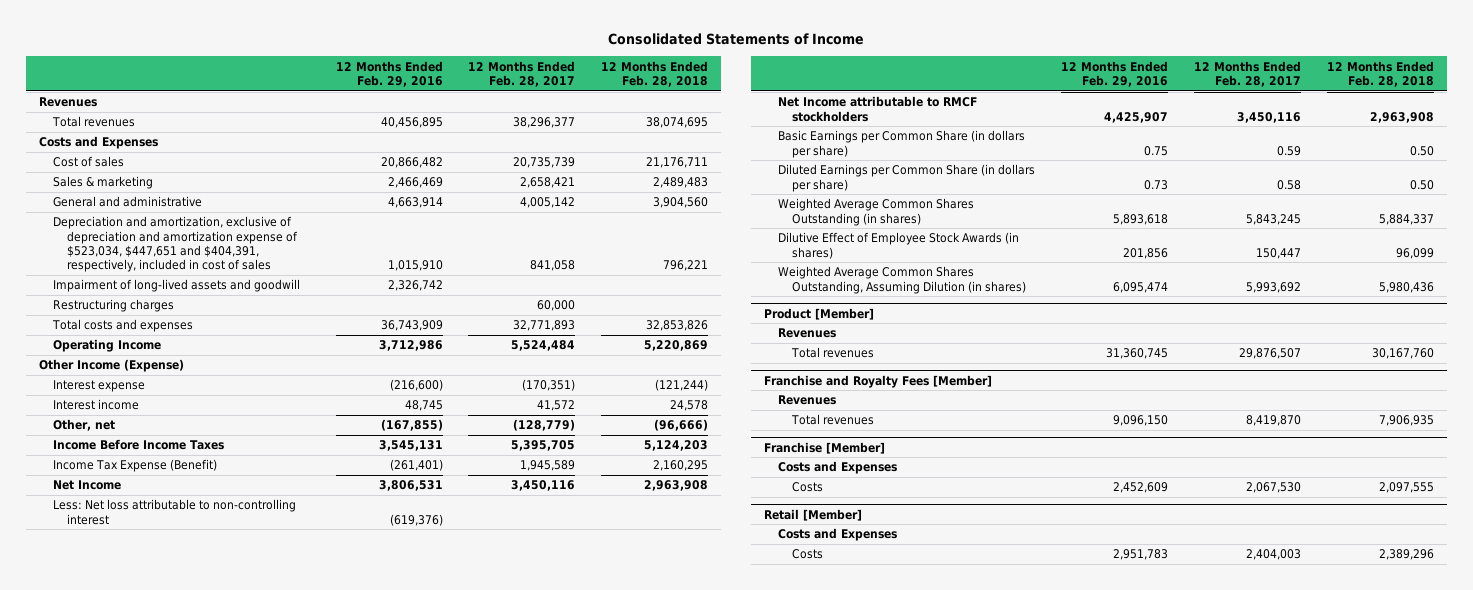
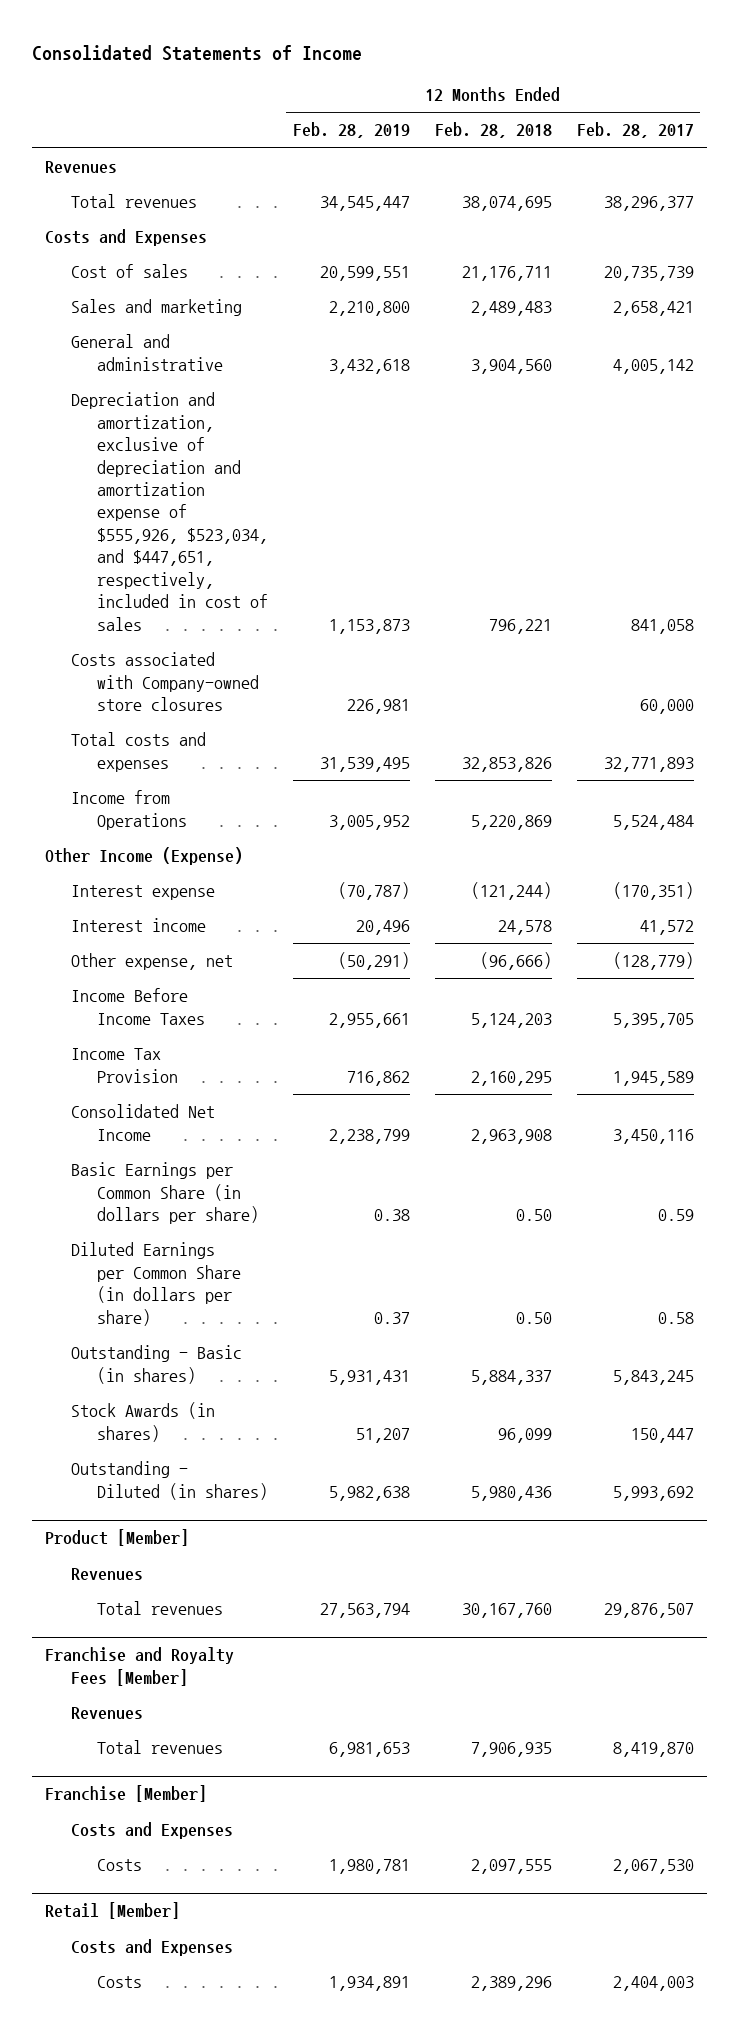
- | 12 Months Ended Feb. 29, 2016 | 12 Months Ended Feb. 28, 2017 | 12 Months Ended Feb. 28, 2018
+ | 12 Months Ended Feb. 28, 2019 | 12 Months Ended Feb. 28, 2018 | 12 Months Ended Feb. 28, 2017
- Sales & marketing | 2,466,469 | 2,658,421 | 2,489,483
+ Sales and marketing | 2,210,800 | 2,489,483 | 2,658,421
- Depreciation and amortization, exclusive of depreciation and amortization expense of $523,034, $447,651 and $404,391, respectively, included in cost of sales | 1,015,910 | 841,058 | 796,221
- Impairment of long-lived assets and goodwill | 2,326,742 | |
- Restructuring charges | | 60,000 |
+ Depreciation and amortization, exclusive of depreciation and amortization expense of $555,926, $523,034, and $447,651, respectively, included in cost of sales | 1,153,873 | 796,221 | 841,058
+ Costs associated with Company-owned store closures | 226,981 | | 60,000
- Operating Income | 3,712,986 | 5,524,484 | 5,220,869
+ Income from Operations | 3,005,952 | 5,220,869 | 5,524,484
- Other, net | (167,855) | (128,779) | (96,666)
+ Other expense, net | (50,291) | (96,666) | (128,779)
- Income Tax Expense (Benefit) | (261,401) | 1,945,589 | 2,160,295
- Net Income | 3,806,531 | 3,450,116 | 2,963,908
- Less: Net loss attributable to non-controlling interest | (619,376) | |
- Net Income attributable to RMCF stockholders | 4,425,907 | 3,450,116 | 2,963,908
+ Income Tax Provision | 716,862 | 2,160,295 | 1,945,589
+ Consolidated Net Income | 2,238,799 | 2,963,908 | 3,450,116
- Weighted Average Common Shares Outstanding (in shares) | 5,893,618 | 5,843,245 | 5,884,337
- Dilutive Effect of Employee Stock Awards (in shares) | 201,856 | 150,447 | 96,099
- Weighted Average Common Shares Outstanding, Assuming Dilution (in shares) | 6,095,474 | 5,993,692 | 5,980,436
+ Outstanding - Basic (in shares) | 5,931,431 | 5,884,337 | 5,843,245
+ Stock Awards (in shares) | 51,207 | 96,099 | 150,447
+ Outstanding - Diluted (in shares) | 5,982,638 | 5,980,436 | 5,993,692

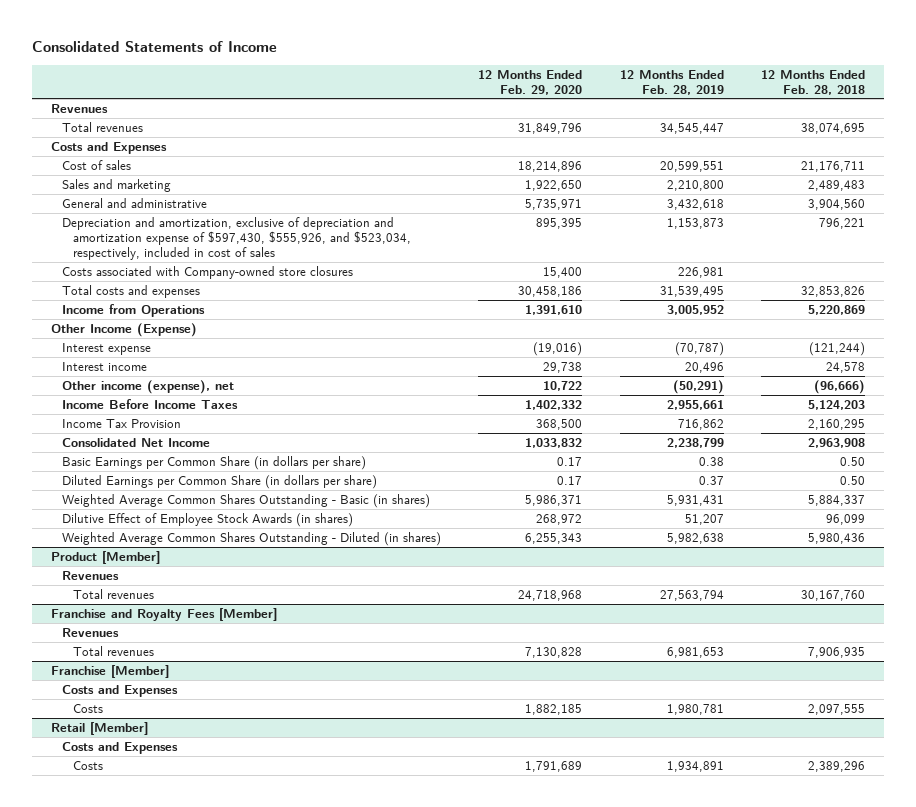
- | 12 Months Ended Feb. 28, 2019 | 12 Months Ended Feb. 28, 2018 | 12 Months Ended Feb. 28, 2017
+ | 12 Months Ended Feb. 29, 2020 | 12 Months Ended Feb. 28, 2019 | 12 Months Ended Feb. 28, 2018
- Depreciation and amortization, exclusive of depreciation and amortization expense of $555,926, $523,034, and $447,651, respectively, included in cost of sales | 1,153,873 | 796,221 | 841,058
+ Depreciation and amortization, exclusive of depreciation and amortization expense of $597,430, $555,926, and $523,034, respectively, included in cost of sales | 895,395 | 1,153,873 | 796,221
- Other expense, net | (50,291) | (96,666) | (128,779)
+ Other income (expense), net | 10,722 | (50,291) | (96,666)
- Outstanding - Basic (in shares) | 5,931,431 | 5,884,337 | 5,843,245
- Stock Awards (in shares) | 51,207 | 96,099 | 150,447
- Outstanding - Diluted (in shares) | 5,982,638 | 5,980,436 | 5,993,692
+ Weighted Average Common Shares Outstanding - Basic (in shares) | 5,986,371 | 5,931,431 | 5,884,337
+ Dilutive Effect of Employee Stock Awards (in shares) | 268,972 | 51,207 | 96,099
+ Weighted Average Common Shares Outstanding - Diluted (in shares) | 6,255,343 | 5,982,638 | 5,980,436

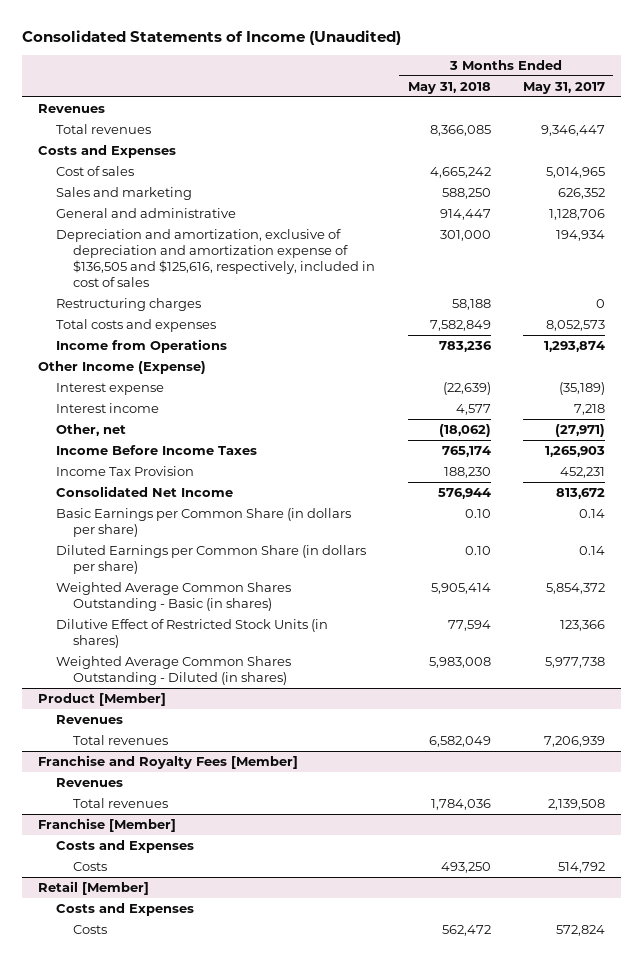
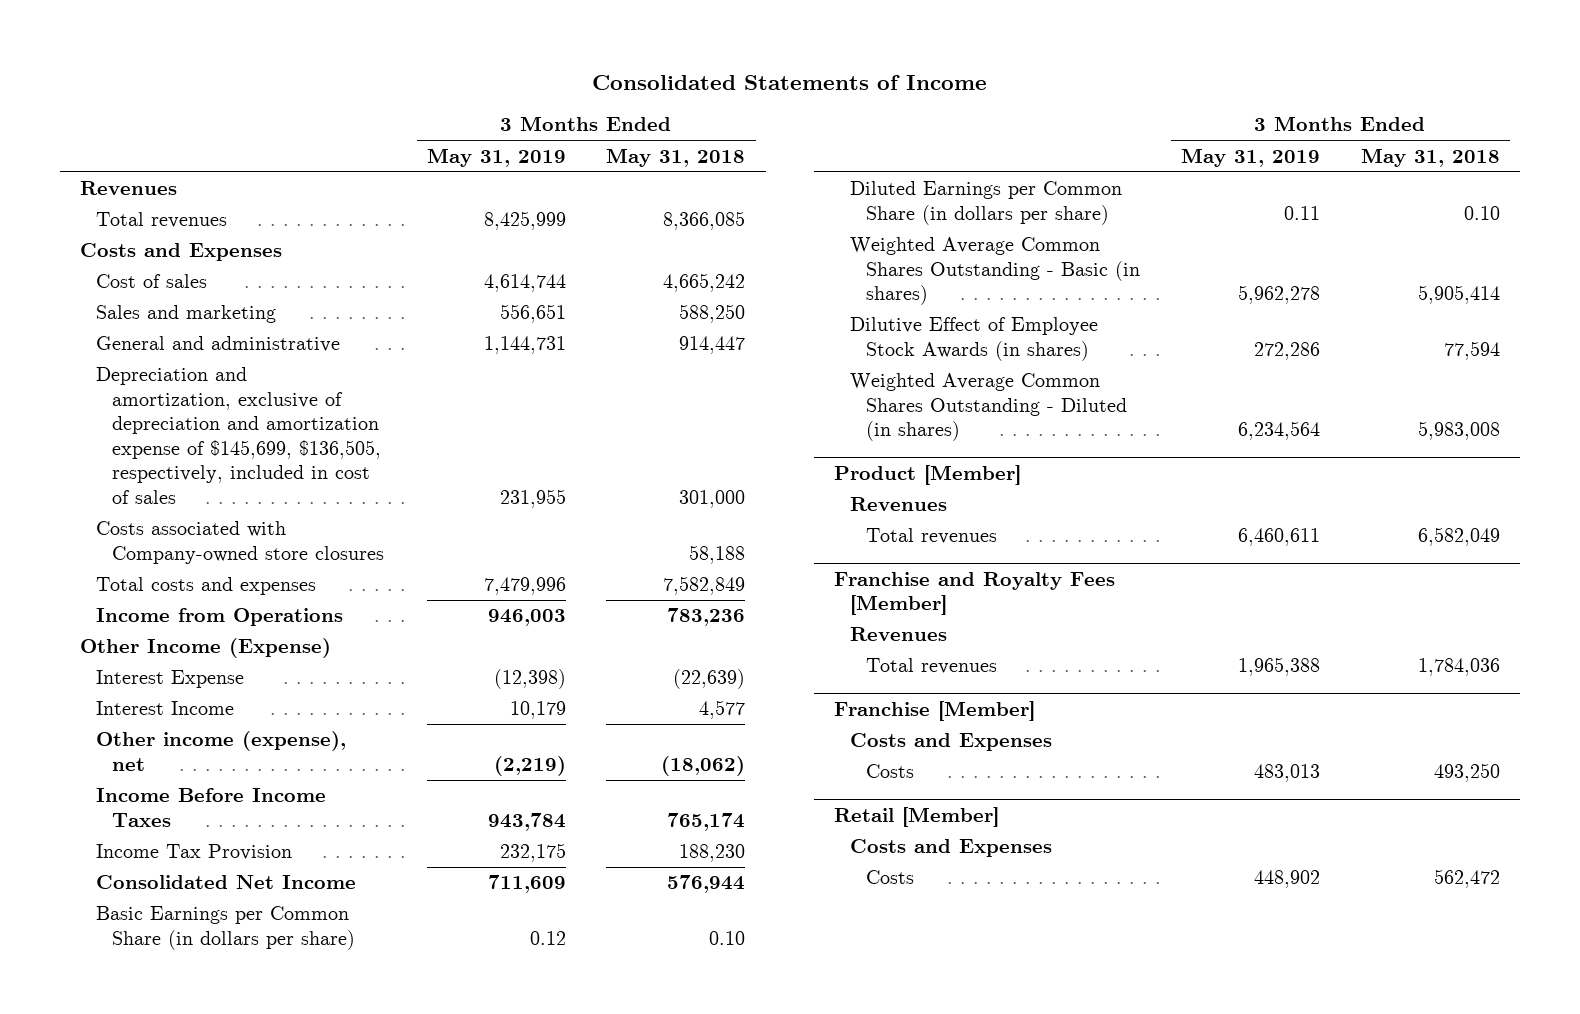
- Consolidated Statements of Income (Unaudited)
+ Consolidated Statements of Income
- | 3 Months Ended May 31, 2018 | 3 Months Ended May 31, 2017
+ | 3 Months Ended May 31, 2019 | 3 Months Ended May 31, 2018
- Depreciation and amortization, exclusive of depreciation and amortization expense of $136,505 and $125,616, respectively, included in cost of sales | 301,000 | 194,934
- Restructuring charges | 58,188 | 0
+ Depreciation and amortization, exclusive of depreciation and amortization expense of $145,699, $136,505, respectively, included in cost of sales | 231,955 | 301,000
+ Costs associated with Company-owned store closures | | 58,188
- Interest expense | (22,639) | (35,189)
- Interest income | 4,577 | 7,218
- Other, net | (18,062) | (27,971)
+ Interest Expense | (12,398) | (22,639)
+ Interest Income | 10,179 | 4,577
+ Other income (expense), net | (2,219) | (18,062)
- Dilutive Effect of Restricted Stock Units (in shares) | 77,594 | 123,366
+ Dilutive Effect of Employee Stock Awards (in shares) | 272,286 | 77,594

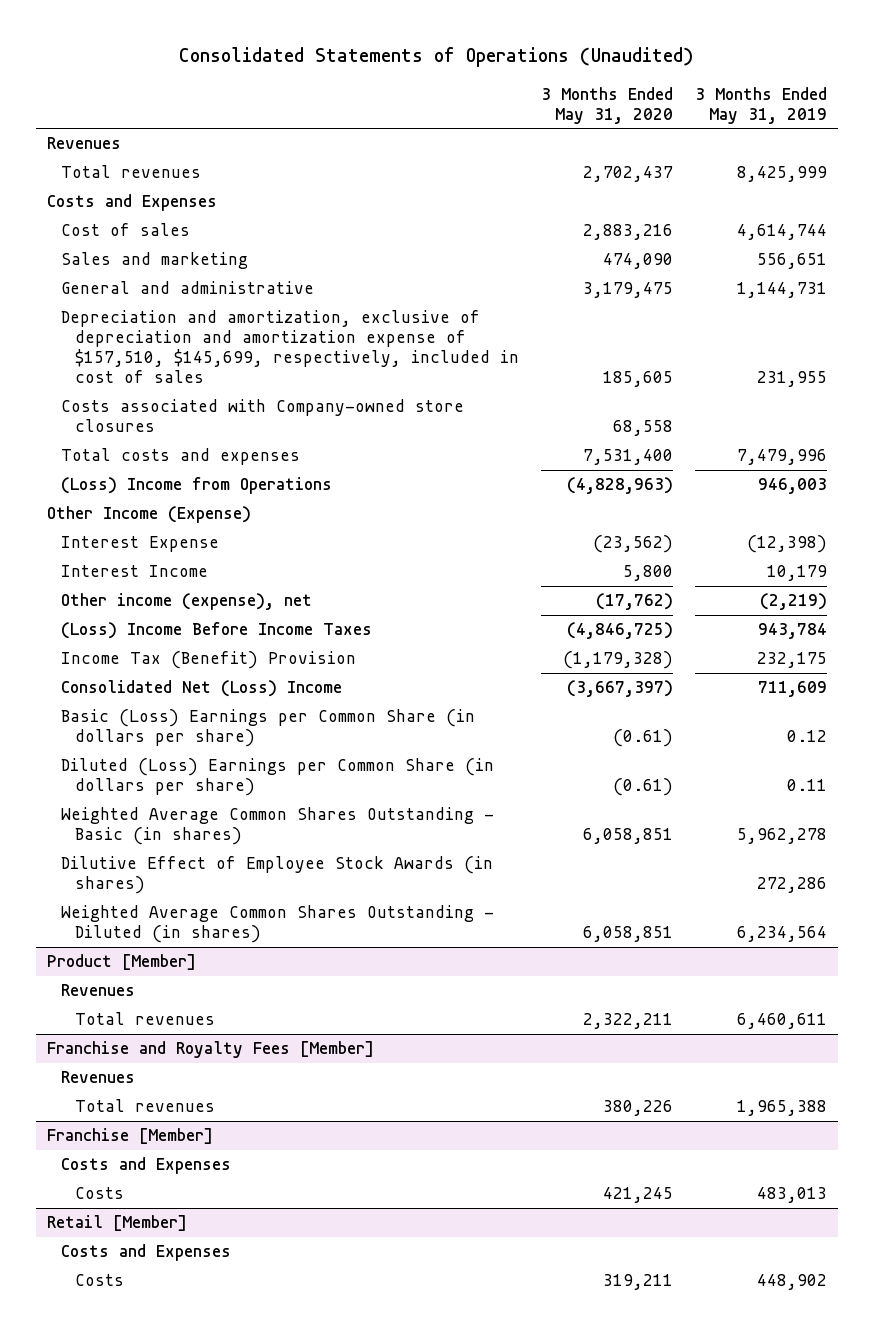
- Consolidated Statements of Income
+ Consolidated Statements of Operations (Unaudited)
- | 3 Months Ended May 31, 2019 | 3 Months Ended May 31, 2018
+ | 3 Months Ended May 31, 2020 | 3 Months Ended May 31, 2019
- Depreciation and amortization, exclusive of depreciation and amortization expense of $145,699, $136,505, respectively, included in cost of sales | 231,955 | 301,000
+ Depreciation and amortization, exclusive of depreciation and amortization expense of $157,510, $145,699, respectively, included in cost of sales | 185,605 | 231,955
- Income from Operations | 946,003 | 783,236
+ (Loss) Income from Operations | (4,828,963) | 946,003
- Income Before Income Taxes | 943,784 | 765,174
- Income Tax Provision | 232,175 | 188,230
- Consolidated Net Income | 711,609 | 576,944
- Basic Earnings per Common Share (in dollars per share) | 0.12 | 0.10
- Diluted Earnings per Common Share (in dollars per share) | 0.11 | 0.10
+ (Loss) Income Before Income Taxes | (4,846,725) | 943,784
+ Income Tax (Benefit) Provision | (1,179,328) | 232,175
+ Consolidated Net (Loss) Income | (3,667,397) | 711,609
+ Basic (Loss) Earnings per Common Share (in dollars per share) | (0.61) | 0.12
+ Diluted (Loss) Earnings per Common Share (in dollars per share) | (0.61) | 0.11

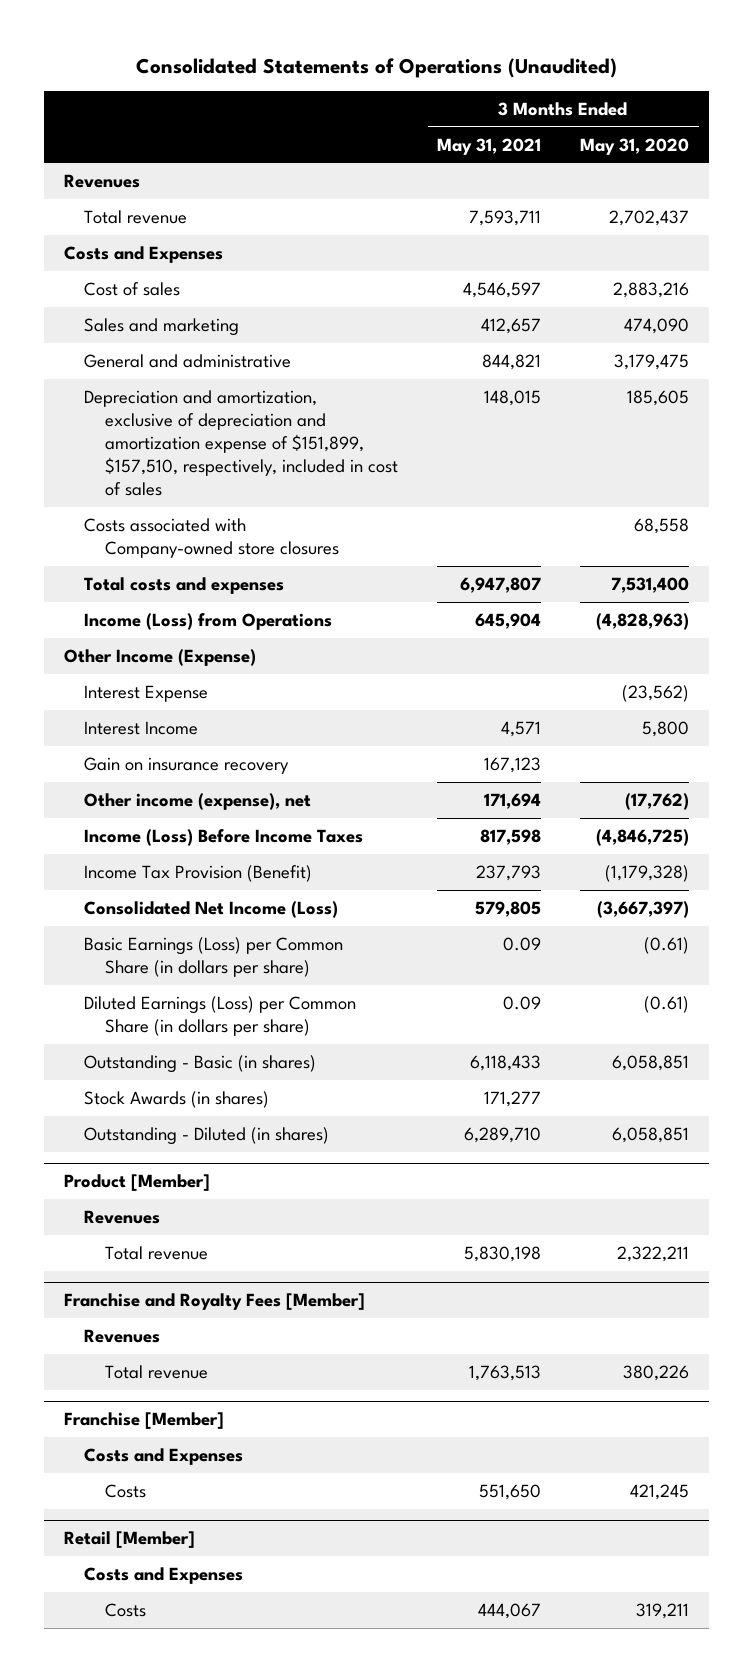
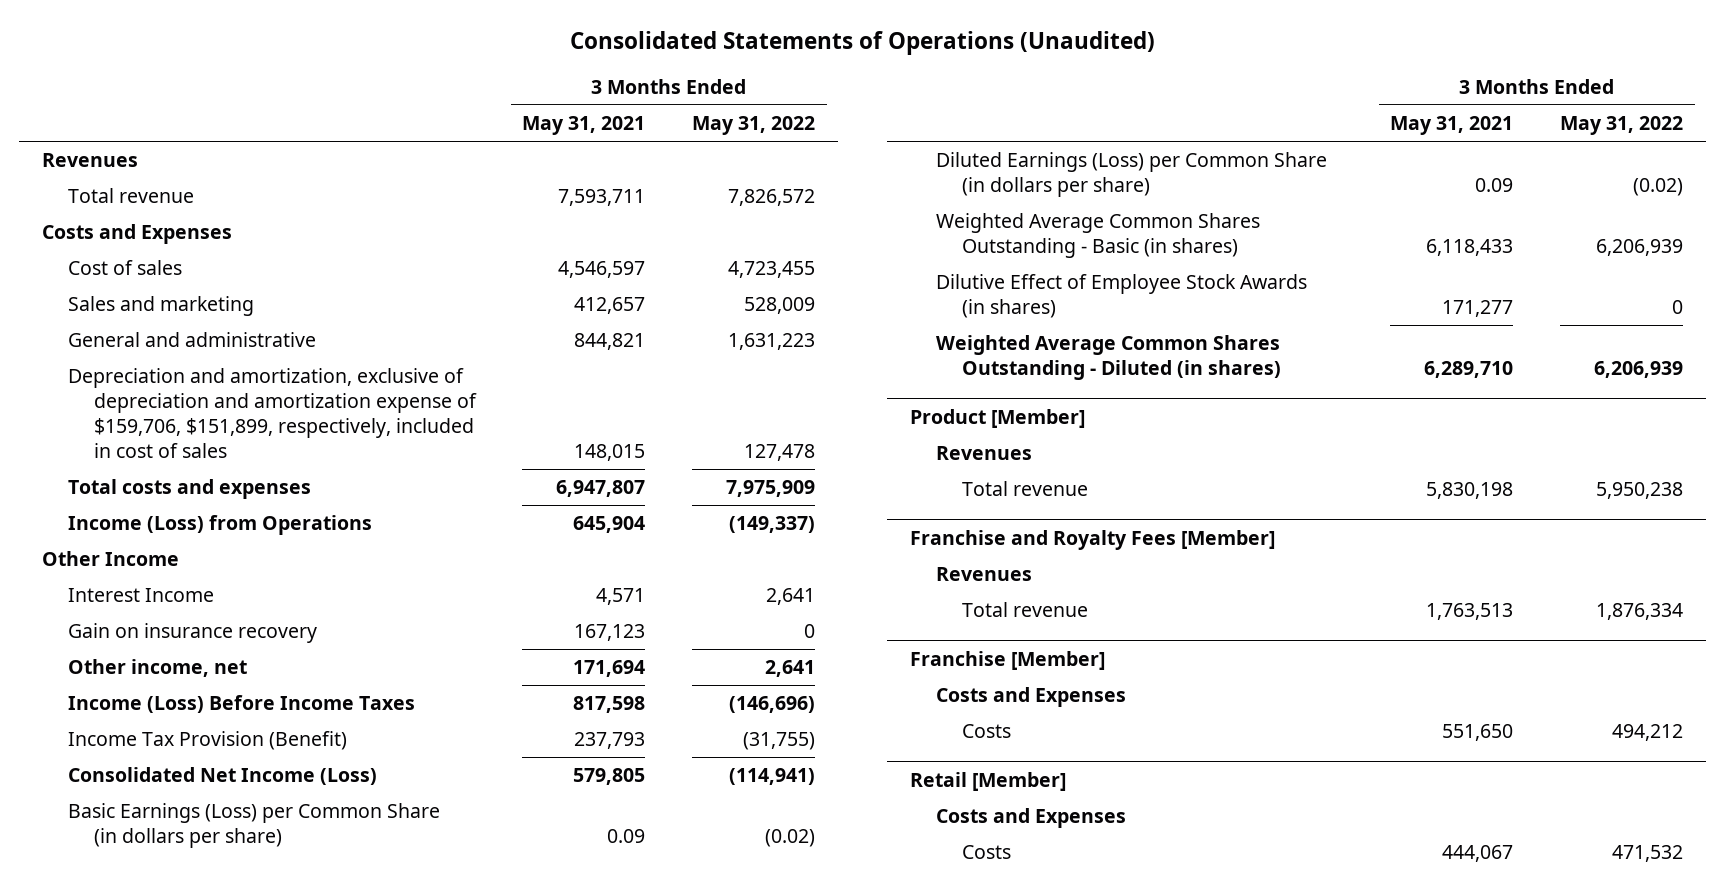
- | 3 Months Ended May 31, 2021 | 3 Months Ended May 31, 2020
+ | 3 Months Ended May 31, 2021 | 3 Months Ended May 31, 2022
- Depreciation and amortization, exclusive of depreciation and amortization expense of $151,899, $157,510, respectively, included in cost of sales | 148,015 | 185,605
- Costs associated with Company-owned store closures | | 68,558
+ Depreciation and amortization, exclusive of depreciation and amortization expense of $159,706, $151,899, respectively, included in cost of sales | 148,015 | 127,478
- Other Income (Expense)
- Interest Expense | | (23,562)
+ Other Income
- Other income (expense), net | 171,694 | (17,762)
+ Other income, net | 171,694 | 2,641
- Outstanding - Basic (in shares) | 6,118,433 | 6,058,851
- Stock Awards (in shares) | 171,277 |
- Outstanding - Diluted (in shares) | 6,289,710 | 6,058,851
+ Weighted Average Common Shares Outstanding - Basic (in shares) | 6,118,433 | 6,206,939
+ Dilutive Effect of Employee Stock Awards (in shares) | 171,277 | 0
+ Weighted Average Common Shares Outstanding - Diluted (in shares) | 6,289,710 | 6,206,939

